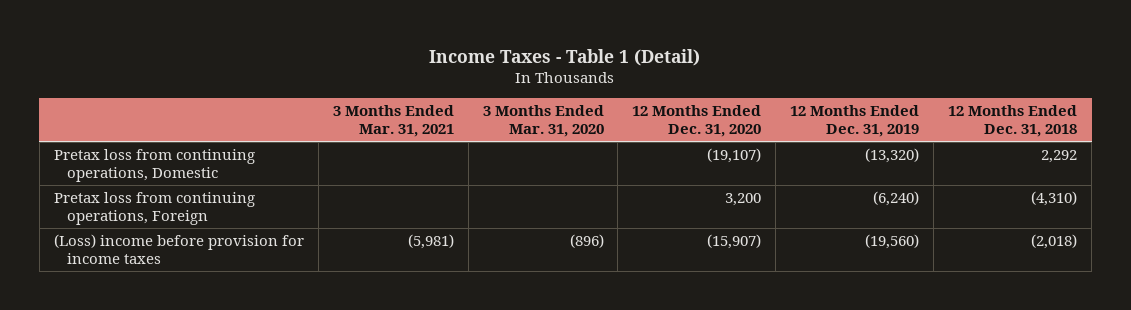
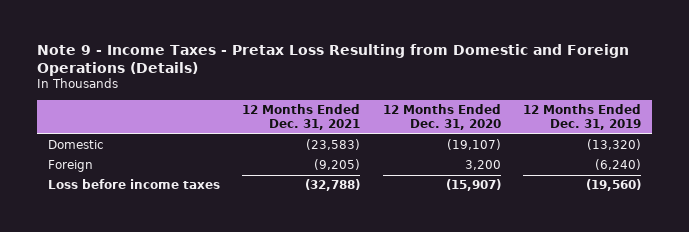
- Income Taxes - Table 1 (Detail)
+ Note 9 - Income Taxes - Pretax Loss Resulting from Domestic and Foreign Operations (Details)
- | 3 Months Ended Mar. 31, 2021 | 3 Months Ended Mar. 31, 2020 | 12 Months Ended Dec. 31, 2020 | 12 Months Ended Dec. 31, 2019 | 12 Months Ended Dec. 31, 2018
+ | 12 Months Ended Dec. 31, 2021 | 12 Months Ended Dec. 31, 2020 | 12 Months Ended Dec. 31, 2019
- Pretax loss from continuing operations, Domestic | | | (19,107) | (13,320) | 2,292
- Pretax loss from continuing operations, Foreign | | | 3,200 | (6,240) | (4,310)
- (Loss) income before provision for income taxes | (5,981) | (896) | (15,907) | (19,560) | (2,018)
+ Domestic | (23,583) | (19,107) | (13,320)
+ Foreign | (9,205) | 3,200 | (6,240)
+ Loss before income taxes | (32,788) | (15,907) | (19,560)

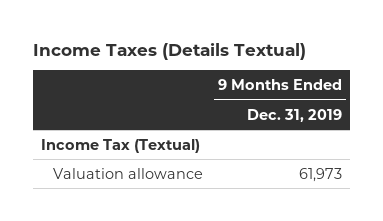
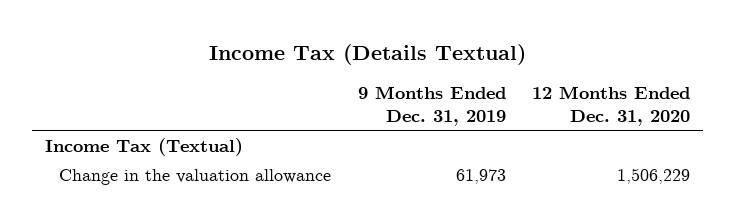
- Income Taxes (Details Textual)
+ Income Tax (Details Textual)
- | 9 Months Ended Dec. 31, 2019
+ | 9 Months Ended Dec. 31, 2019 | 12 Months Ended Dec. 31, 2020
- Valuation allowance | 61,973
+ Change in the valuation allowance | 61,973 | 1,506,229

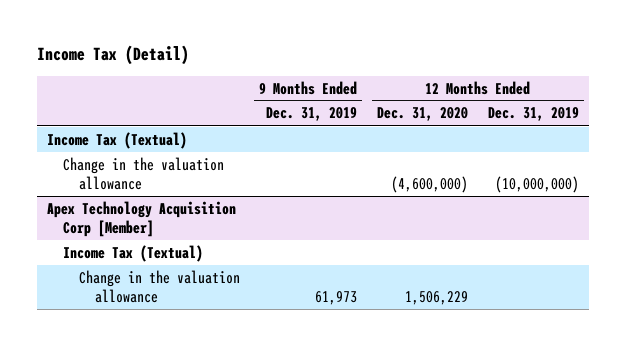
- Income Tax (Details Textual)
+ Income Tax (Detail)
- | 9 Months Ended Dec. 31, 2019 | 12 Months Ended Dec. 31, 2020
+ | 9 Months Ended Dec. 31, 2019 | 12 Months Ended Dec. 31, 2020 | 12 Months Ended Dec. 31, 2019
+ Change in the valuation allowance | | (4,600,000) | (10,000,000)
+ Apex Technology Acquisition Corp [Member]
+ Income Tax (Textual)

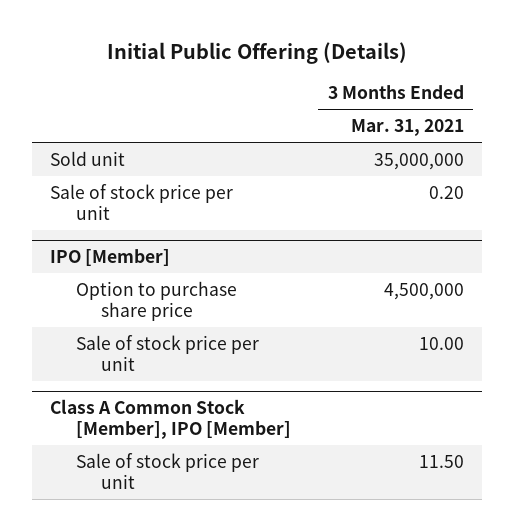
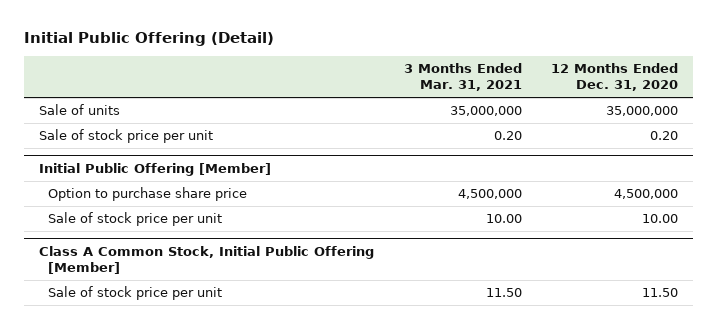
- Initial Public Offering (Details)
+ Initial Public Offering (Detail)
- | 3 Months Ended Mar. 31, 2021
+ | 3 Months Ended Mar. 31, 2021 | 12 Months Ended Dec. 31, 2020
- Sold unit | 35,000,000
+ Sale of units | 35,000,000 | 35,000,000
- IPO [Member]
+ Initial Public Offering [Member]
- Class A Common Stock [Member], IPO [Member]
+ Class A Common Stock, Initial Public Offering [Member]

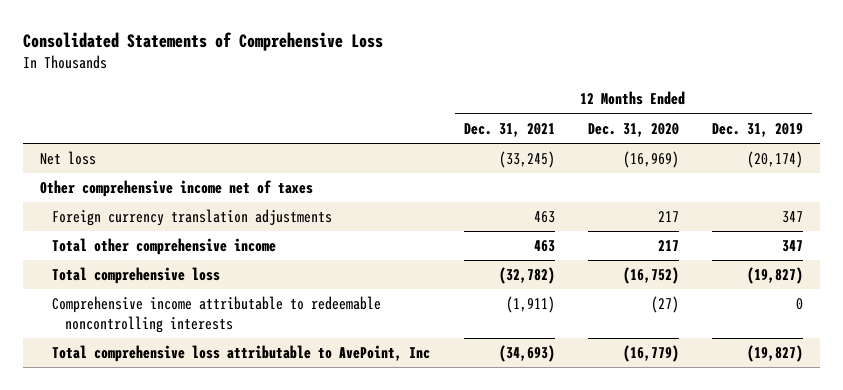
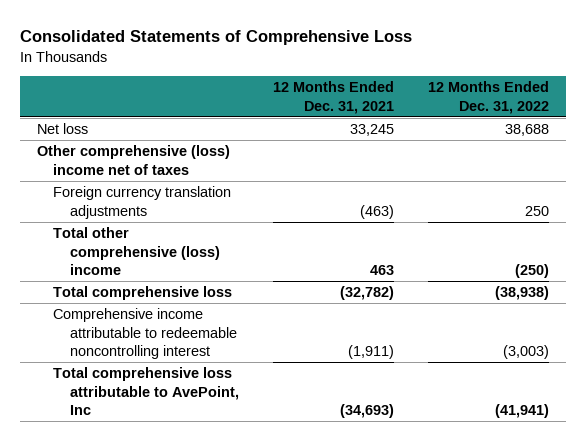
- | 12 Months Ended Dec. 31, 2021 | 12 Months Ended Dec. 31, 2020 | 12 Months Ended Dec. 31, 2019
+ | 12 Months Ended Dec. 31, 2021 | 12 Months Ended Dec. 31, 2022
- Net loss | (33,245) | (16,969) | (20,174)
- Other comprehensive income net of taxes
- Foreign currency translation adjustments | 463 | 217 | 347
- Total other comprehensive income | 463 | 217 | 347
+ Net loss | 33,245 | 38,688
+ Other comprehensive (loss) income net of taxes
+ Foreign currency translation adjustments | (463) | 250
+ Total other comprehensive (loss) income | 463 | (250)
- Comprehensive income attributable to redeemable noncontrolling interests | (1,911) | (27) | 0
+ Comprehensive income attributable to redeemable noncontrolling interest | (1,911) | (3,003)

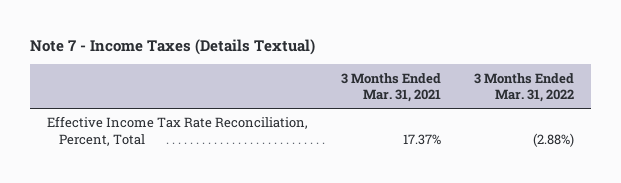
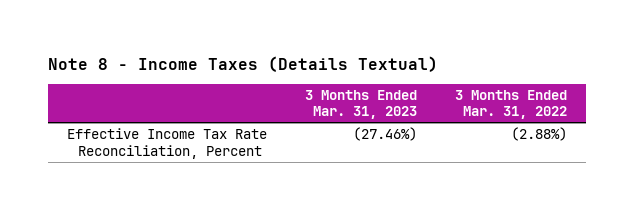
- Note 7 - Income Taxes (Details Textual)
+ Note 8 - Income Taxes (Details Textual)
- | 3 Months Ended Mar. 31, 2021 | 3 Months Ended Mar. 31, 2022
+ | 3 Months Ended Mar. 31, 2023 | 3 Months Ended Mar. 31, 2022
- Effective Income Tax Rate Reconciliation, Percent, Total | 17.37% | (2.88%)
+ Effective Income Tax Rate Reconciliation, Percent | (27.46%) | (2.88%)

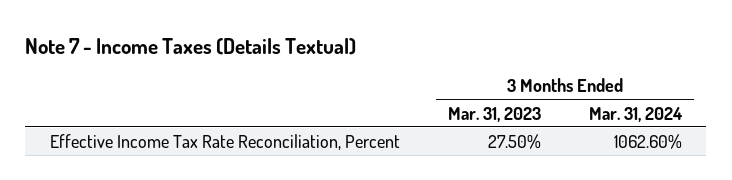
- Note 8 - Income Taxes (Details Textual)
+ Note 7 - Income Taxes (Details Textual)
- | 3 Months Ended Mar. 31, 2023 | 3 Months Ended Mar. 31, 2022
+ | 3 Months Ended Mar. 31, 2023 | 3 Months Ended Mar. 31, 2024
- Effective Income Tax Rate Reconciliation, Percent | (27.46%) | (2.88%)
+ Effective Income Tax Rate Reconciliation, Percent | 27.50% | 1062.60%

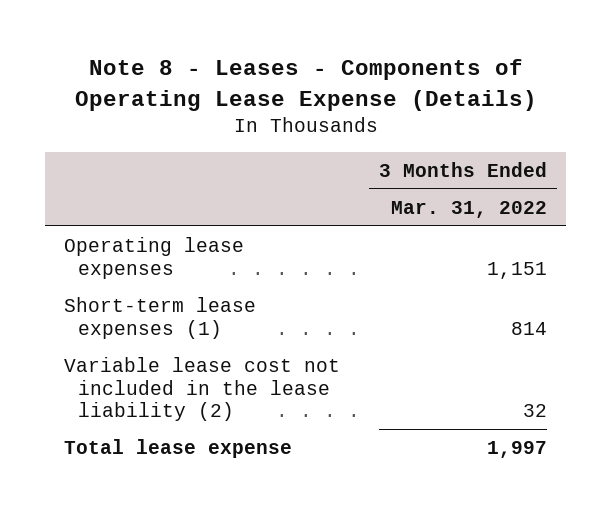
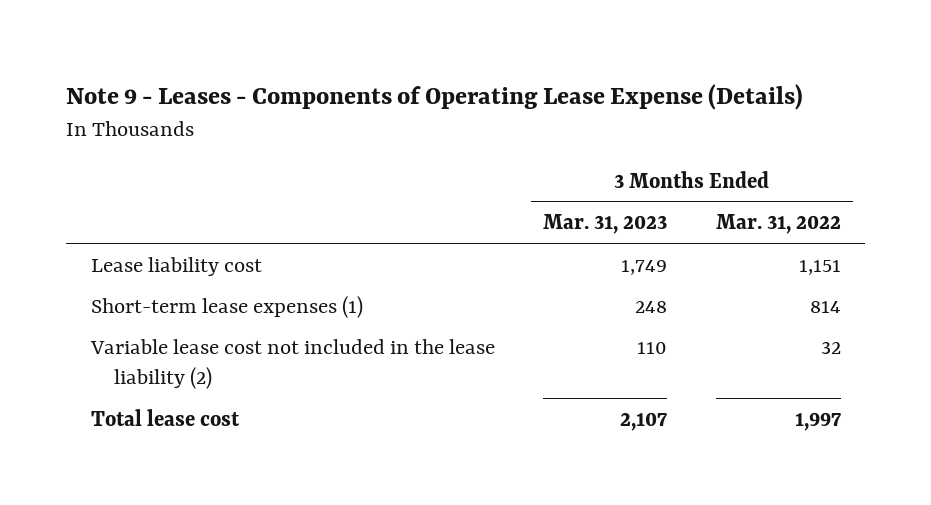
- Note 8 - Leases - Components of Operating Lease Expense (Details)
+ Note 9 - Leases - Components of Operating Lease Expense (Details)
- | 3 Months Ended Mar. 31, 2022
+ | 3 Months Ended Mar. 31, 2023 | 3 Months Ended Mar. 31, 2022
- Operating lease expenses | 1,151
+ Lease liability cost | 1,749 | 1,151
- Total lease expense | 1,997
+ Total lease cost | 2,107 | 1,997

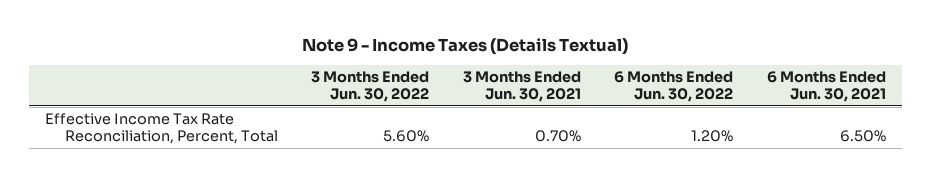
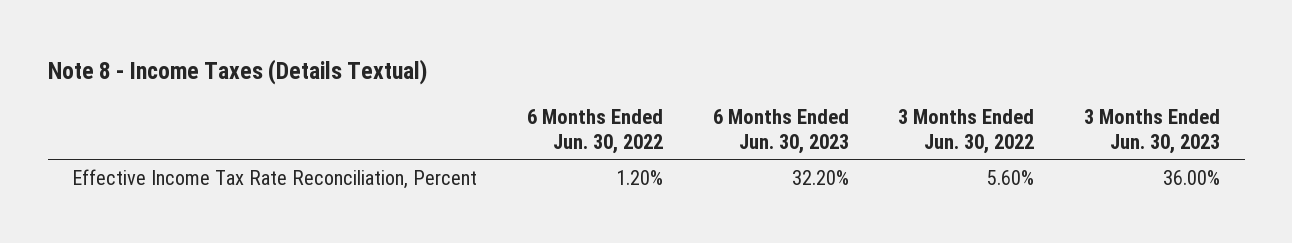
- Note 9 - Income Taxes (Details Textual)
+ Note 8 - Income Taxes (Details Textual)
- | 3 Months Ended Jun. 30, 2022 | 3 Months Ended Jun. 30, 2021 | 6 Months Ended Jun. 30, 2022 | 6 Months Ended Jun. 30, 2021
+ | 6 Months Ended Jun. 30, 2022 | 6 Months Ended Jun. 30, 2023 | 3 Months Ended Jun. 30, 2022 | 3 Months Ended Jun. 30, 2023
- Effective Income Tax Rate Reconciliation, Percent, Total | 5.60% | 0.70% | 1.20% | 6.50%
+ Effective Income Tax Rate Reconciliation, Percent | 1.20% | 32.20% | 5.60% | 36.00%

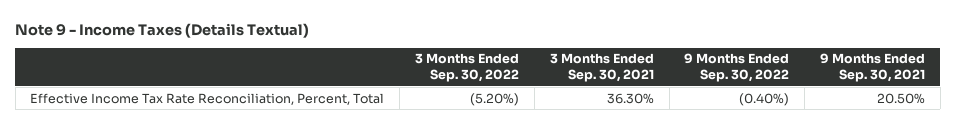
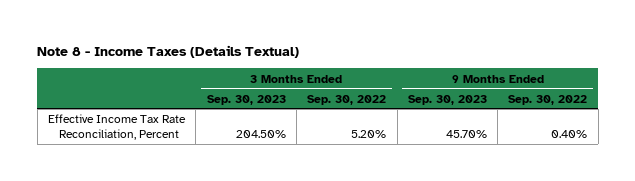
- Note 9 - Income Taxes (Details Textual)
+ Note 8 - Income Taxes (Details Textual)
- | 3 Months Ended Sep. 30, 2022 | 3 Months Ended Sep. 30, 2021 | 9 Months Ended Sep. 30, 2022 | 9 Months Ended Sep. 30, 2021
+ | 3 Months Ended Sep. 30, 2023 | 3 Months Ended Sep. 30, 2022 | 9 Months Ended Sep. 30, 2023 | 9 Months Ended Sep. 30, 2022
- Effective Income Tax Rate Reconciliation, Percent, Total | (5.20%) | 36.30% | (0.40%) | 20.50%
+ Effective Income Tax Rate Reconciliation, Percent | 204.50% | 5.20% | 45.70% | 0.40%

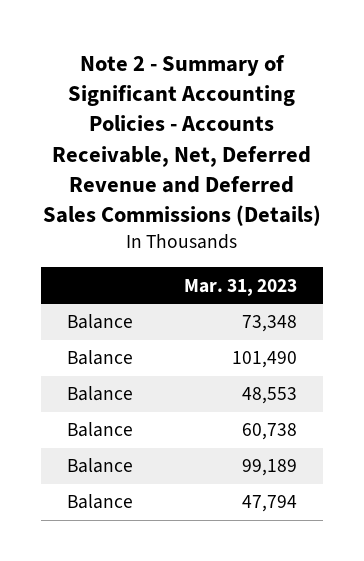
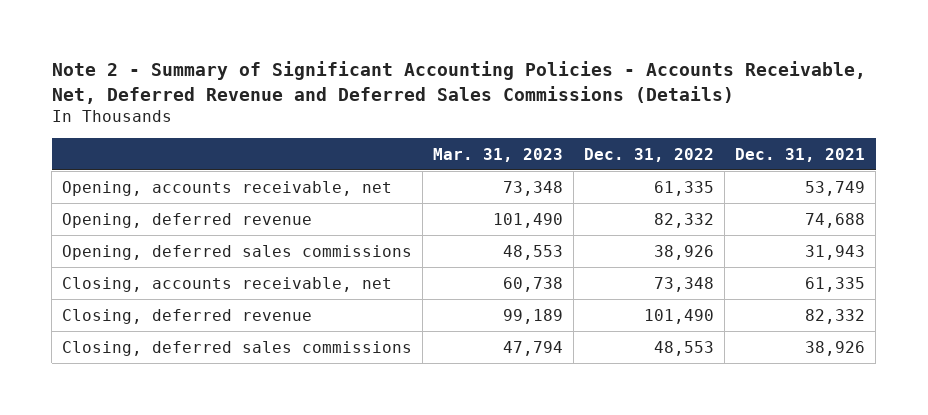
- | Mar. 31, 2023
+ | Mar. 31, 2023 | Dec. 31, 2022 | Dec. 31, 2021
- Balance | 73,348
- Balance | 101,490
- Balance | 48,553
- Balance | 60,738
- Balance | 99,189
- Balance | 47,794
+ Opening, accounts receivable, net | 73,348 | 61,335 | 53,749
+ Opening, deferred revenue | 101,490 | 82,332 | 74,688
+ Opening, deferred sales commissions | 48,553 | 38,926 | 31,943
+ Closing, accounts receivable, net | 60,738 | 73,348 | 61,335
+ Closing, deferred revenue | 99,189 | 101,490 | 82,332
+ Closing, deferred sales commissions | 47,794 | 48,553 | 38,926

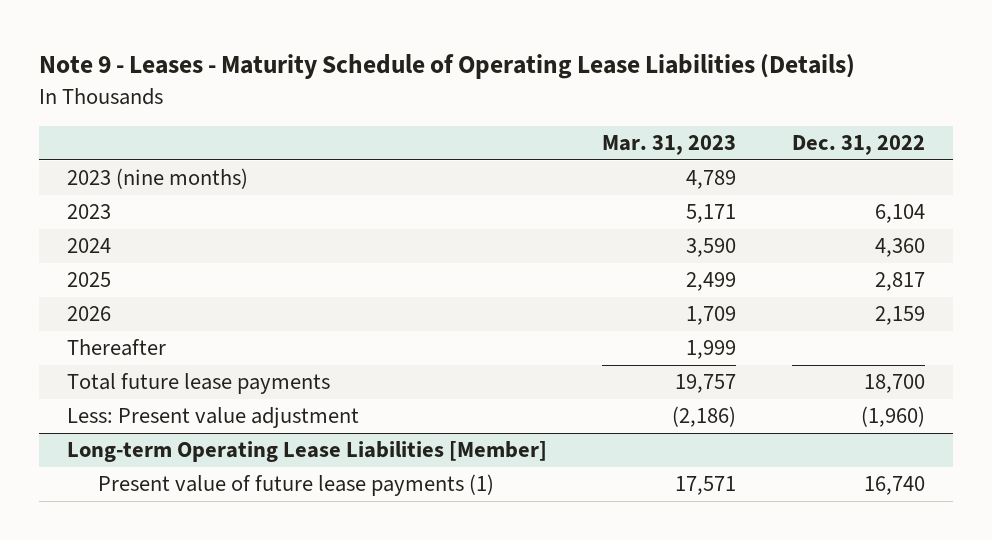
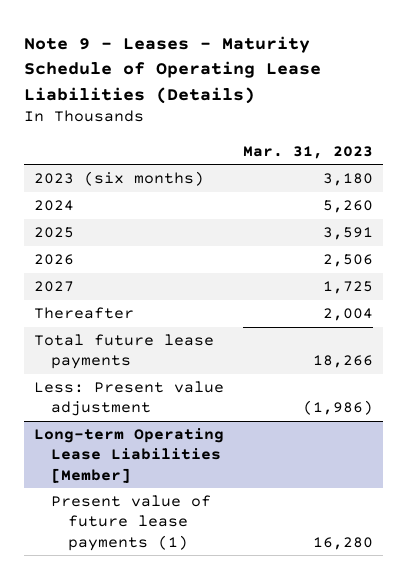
- | Mar. 31, 2023 | Dec. 31, 2022
+ | Mar. 31, 2023
- 2023 (nine months) | 4,789 |
- 2023 | 5,171 | 6,104
- 2024 | 3,590 | 4,360
- 2025 | 2,499 | 2,817
- 2026 | 1,709 | 2,159
- Thereafter | 1,999 |
- Total future lease payments | 19,757 | 18,700
- Less: Present value adjustment | (2,186) | (1,960)
+ 2023 (six months) | 3,180
+ 2024 | 5,260
+ 2025 | 3,591
+ 2026 | 2,506
+ 2027 | 1,725
+ Thereafter | 2,004
+ Total future lease payments | 18,266
+ Less: Present value adjustment | (1,986)
@ Long-term Operating Lease Liabilities [Member]
- Present value of future lease payments (1) | 17,571 | 16,740
+ Present value of future lease payments (1) | 16,280

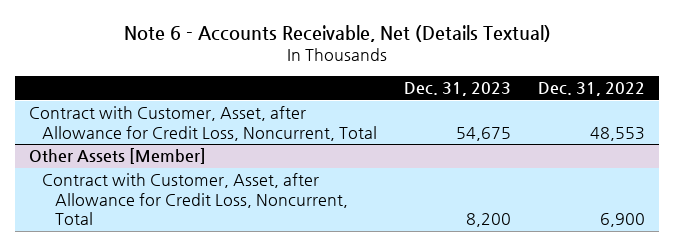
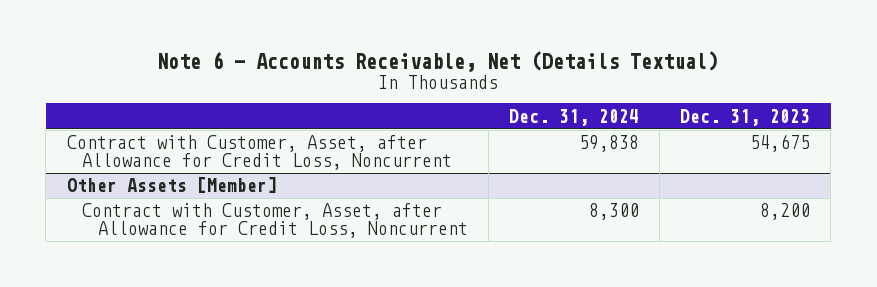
- | Dec. 31, 2023 | Dec. 31, 2022
+ | Dec. 31, 2024 | Dec. 31, 2023
- Contract with Customer, Asset, after Allowance for Credit Loss, Noncurrent, Total | 54,675 | 48,553
+ Contract with Customer, Asset, after Allowance for Credit Loss, Noncurrent | 59,838 | 54,675
@ Other Assets [Member]
- Contract with Customer, Asset, after Allowance for Credit Loss, Noncurrent, Total | 8,200 | 6,900
+ Contract with Customer, Asset, after Allowance for Credit Loss, Noncurrent | 8,300 | 8,200

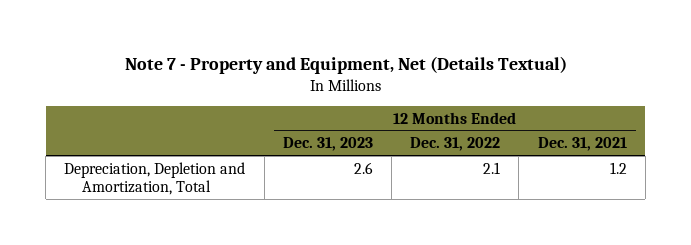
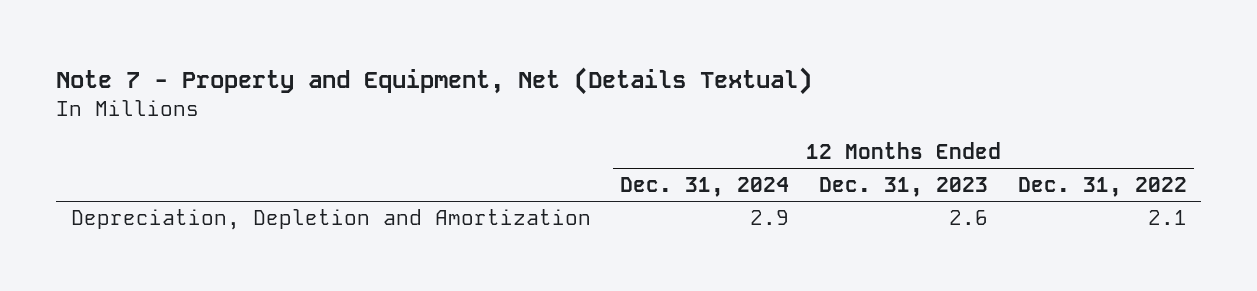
- | 12 Months Ended Dec. 31, 2023 | 12 Months Ended Dec. 31, 2022 | 12 Months Ended Dec. 31, 2021
+ | 12 Months Ended Dec. 31, 2024 | 12 Months Ended Dec. 31, 2023 | 12 Months Ended Dec. 31, 2022
- Depreciation, Depletion and Amortization, Total | 2.6 | 2.1 | 1.2
+ Depreciation, Depletion and Amortization | 2.9 | 2.6 | 2.1

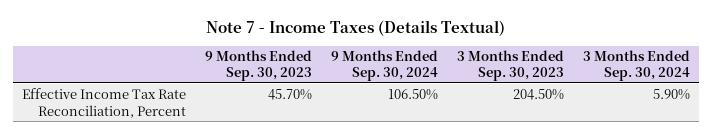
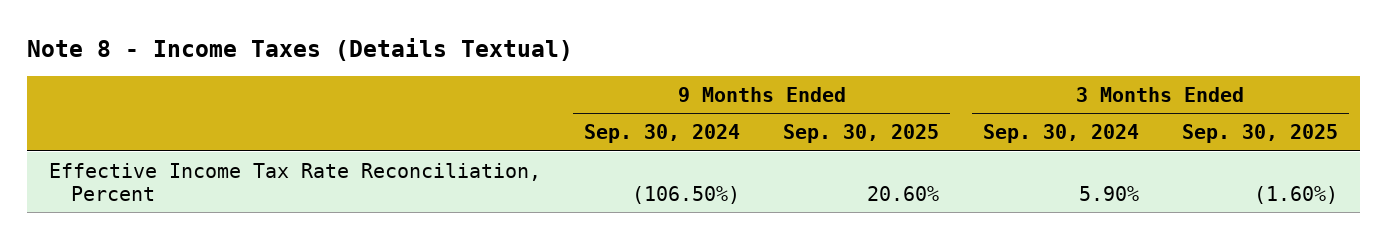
- Note 7 - Income Taxes (Details Textual)
+ Note 8 - Income Taxes (Details Textual)
- | 9 Months Ended Sep. 30, 2023 | 9 Months Ended Sep. 30, 2024 | 3 Months Ended Sep. 30, 2023 | 3 Months Ended Sep. 30, 2024
+ | 9 Months Ended Sep. 30, 2024 | 9 Months Ended Sep. 30, 2025 | 3 Months Ended Sep. 30, 2024 | 3 Months Ended Sep. 30, 2025
- Effective Income Tax Rate Reconciliation, Percent | 45.70% | 106.50% | 204.50% | 5.90%
+ Effective Income Tax Rate Reconciliation, Percent | (106.50%) | 20.60% | 5.90% | (1.60%)

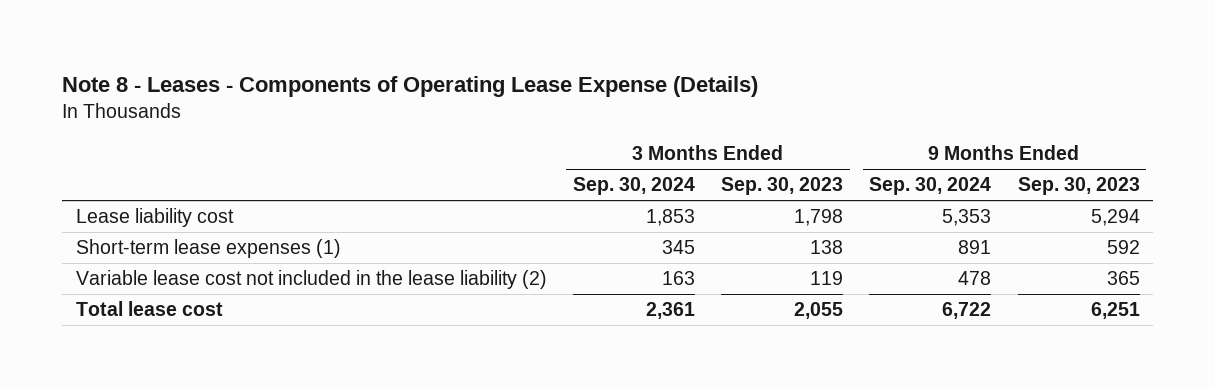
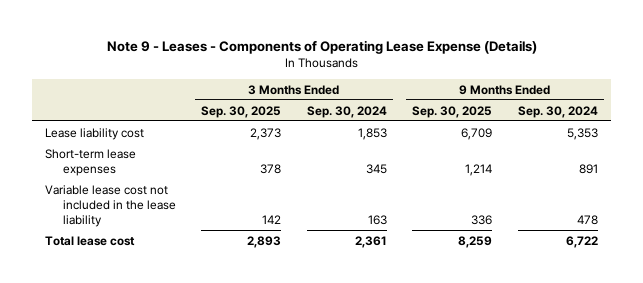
- Note 8 - Leases - Components of Operating Lease Expense (Details)
+ Note 9 - Leases - Components of Operating Lease Expense (Details)
- | 3 Months Ended Sep. 30, 2024 | 3 Months Ended Sep. 30, 2023 | 9 Months Ended Sep. 30, 2024 | 9 Months Ended Sep. 30, 2023
+ | 3 Months Ended Sep. 30, 2025 | 3 Months Ended Sep. 30, 2024 | 9 Months Ended Sep. 30, 2025 | 9 Months Ended Sep. 30, 2024
- Short-term lease expenses (1) | 345 | 138 | 891 | 592
- Variable lease cost not included in the lease liability (2) | 163 | 119 | 478 | 365
+ Short-term lease expenses | 378 | 345 | 1,214 | 891
+ Variable lease cost not included in the lease liability | 142 | 163 | 336 | 478

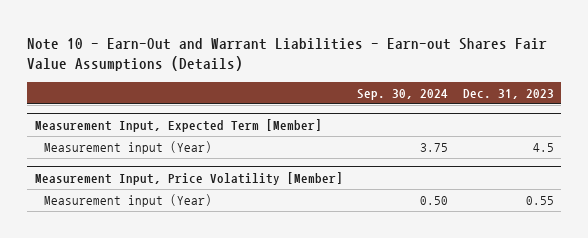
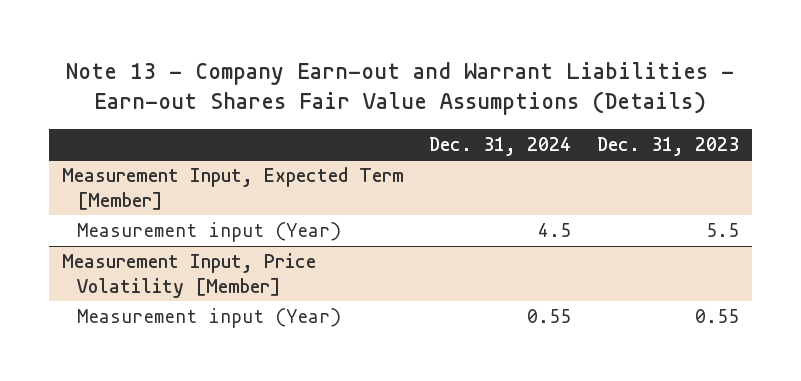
- Note 10 - Earn-Out and Warrant Liabilities - Earn-out Shares Fair Value Assumptions (Details)
+ Note 13 - Company Earn-out and Warrant Liabilities - Earn-out Shares Fair Value Assumptions (Details)
- | Sep. 30, 2024 | Dec. 31, 2023
+ | Dec. 31, 2024 | Dec. 31, 2023
@ Measurement Input, Expected Term [Member]
- Measurement input (Year) | 3.75 | 4.5
+ Measurement input (Year) | 4.5 | 5.5

